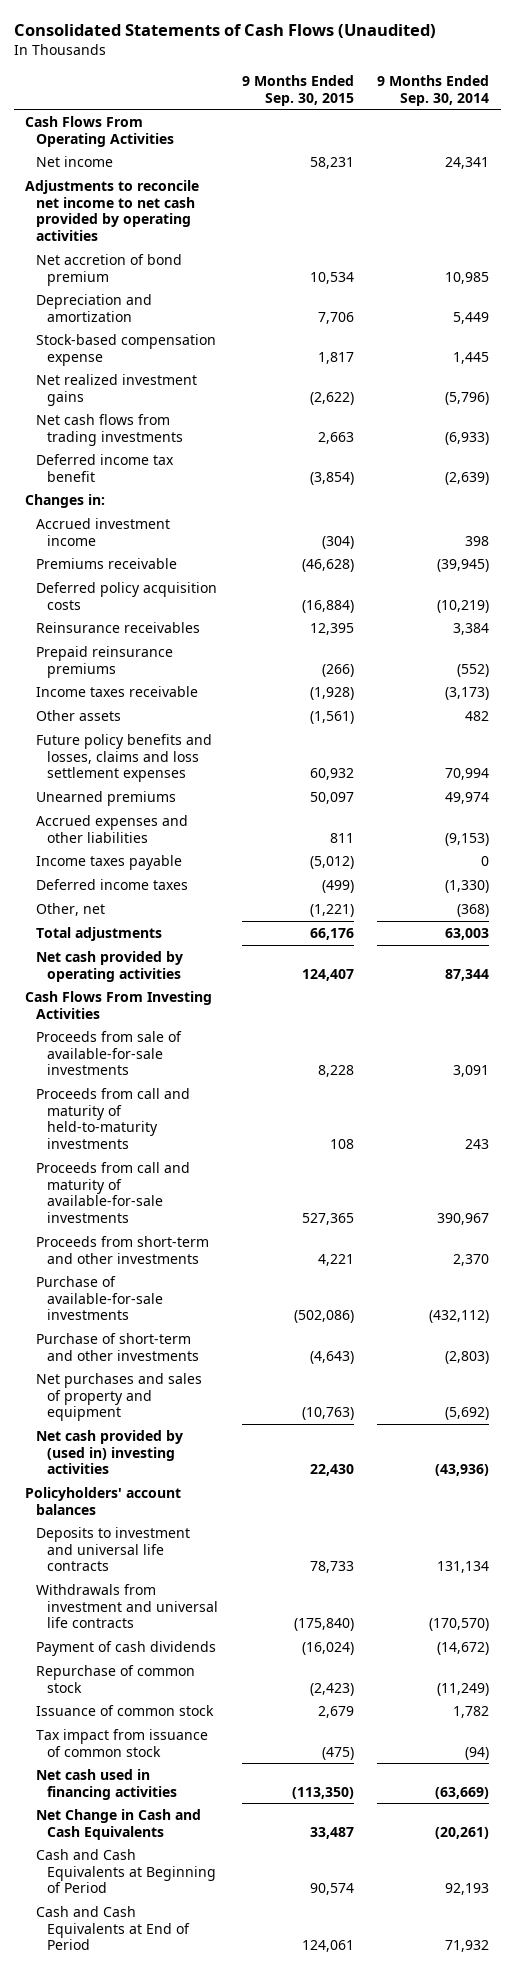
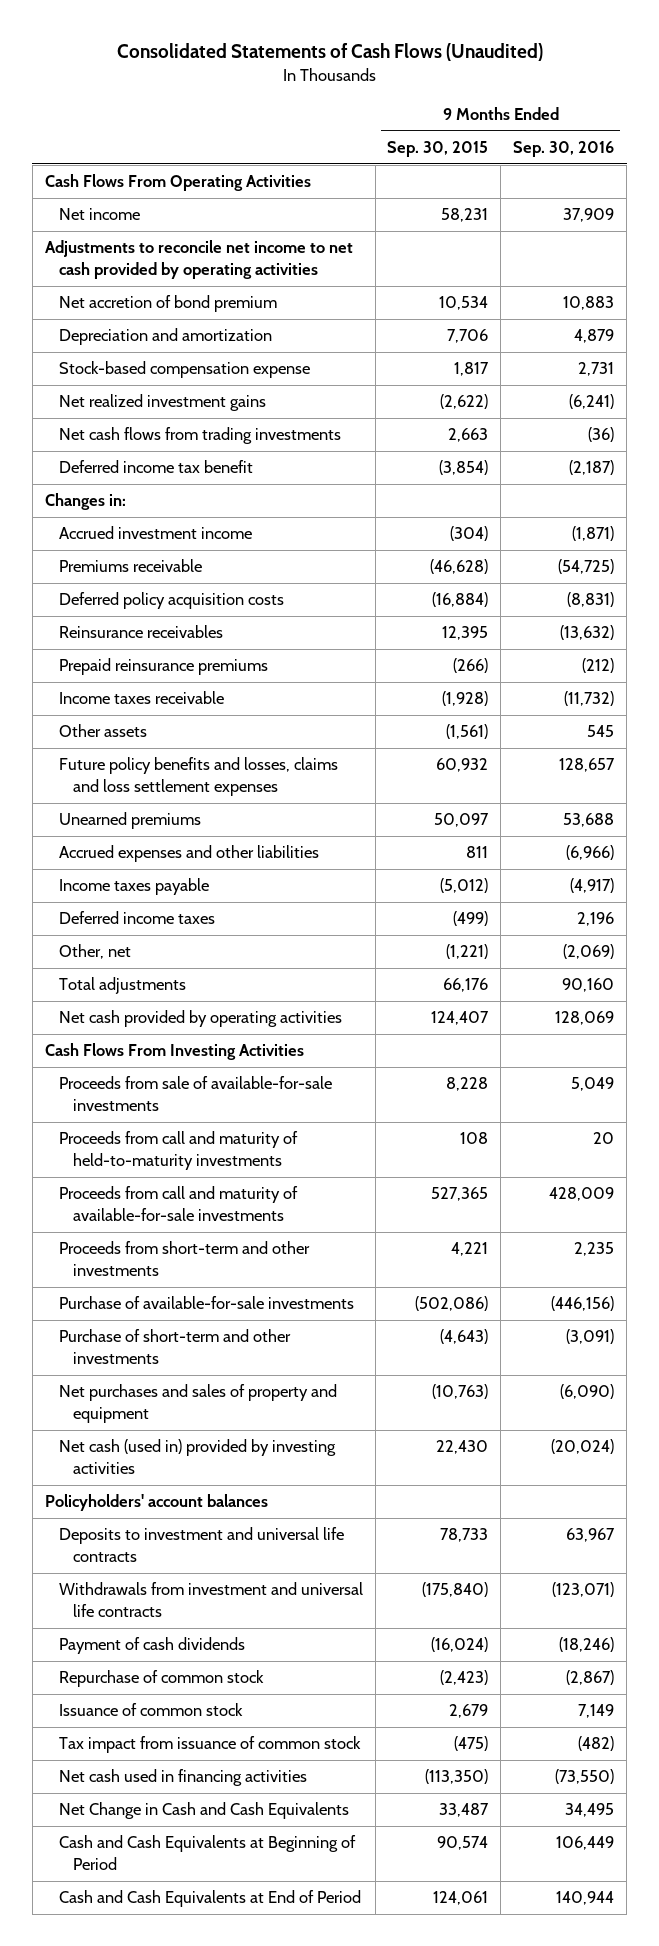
- | 9 Months Ended Sep. 30, 2015 | 9 Months Ended Sep. 30, 2014
+ | 9 Months Ended Sep. 30, 2015 | 9 Months Ended Sep. 30, 2016
- Net cash provided by (used in) investing activities | 22,430 | (43,936)
+ Net cash (used in) provided by investing activities | 22,430 | (20,024)

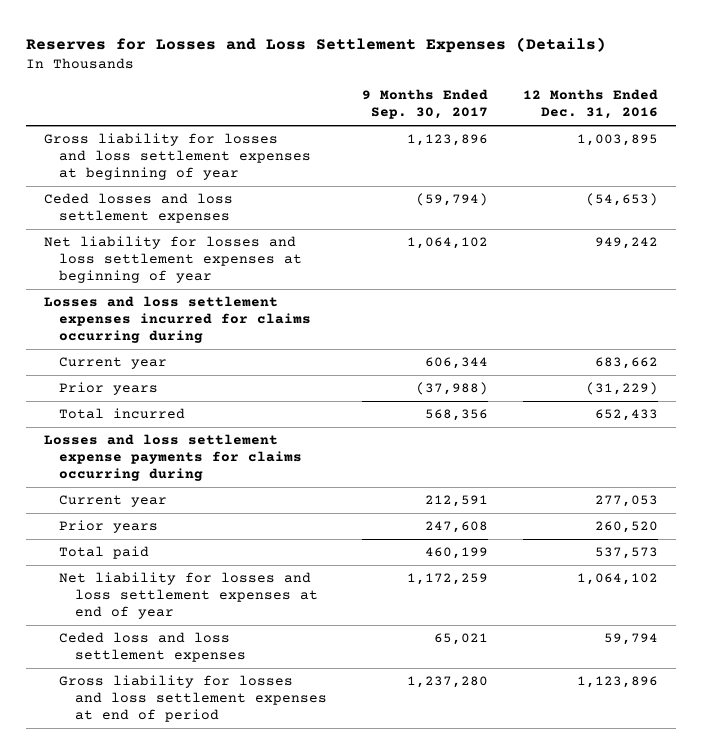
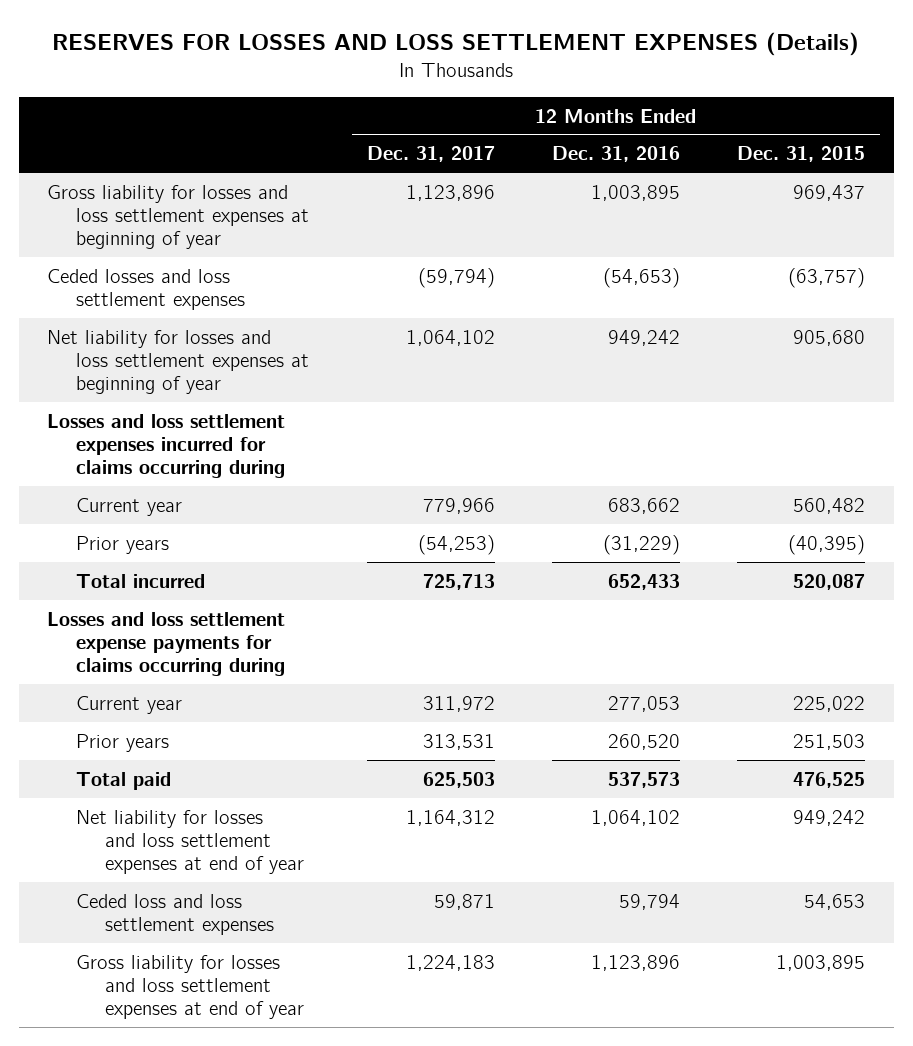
- Reserves for Losses and Loss Settlement Expenses (Details)
+ RESERVES FOR LOSSES AND LOSS SETTLEMENT EXPENSES (Details)
- | 9 Months Ended Sep. 30, 2017 | 12 Months Ended Dec. 31, 2016
+ | 12 Months Ended Dec. 31, 2017 | 12 Months Ended Dec. 31, 2016 | 12 Months Ended Dec. 31, 2015
- Gross liability for losses and loss settlement expenses at end of period | 1,237,280 | 1,123,896
+ Gross liability for losses and loss settlement expenses at end of year | 1,224,183 | 1,123,896 | 1,003,895

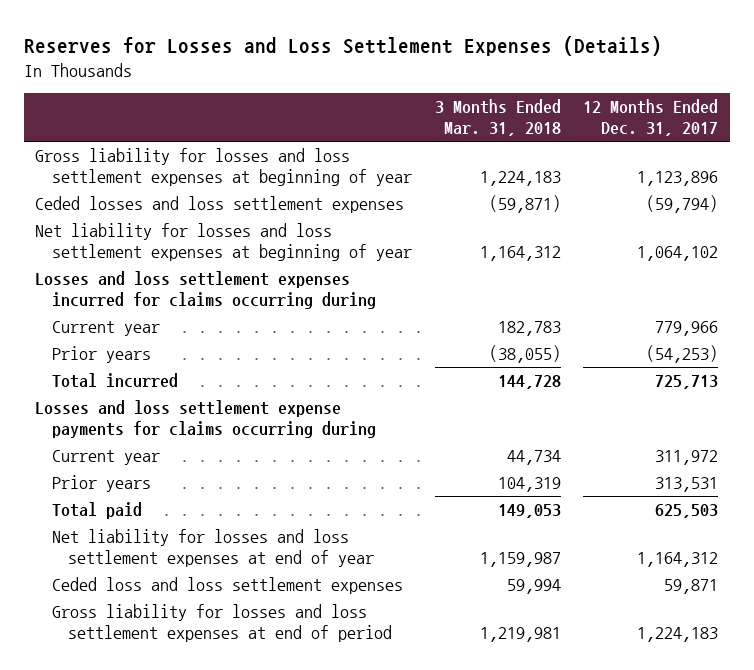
- RESERVES FOR LOSSES AND LOSS SETTLEMENT EXPENSES (Details)
+ Reserves for Losses and Loss Settlement Expenses (Details)
- | 12 Months Ended Dec. 31, 2017 | 12 Months Ended Dec. 31, 2016 | 12 Months Ended Dec. 31, 2015
+ | 3 Months Ended Mar. 31, 2018 | 12 Months Ended Dec. 31, 2017
- Gross liability for losses and loss settlement expenses at end of year | 1,224,183 | 1,123,896 | 1,003,895
+ Gross liability for losses and loss settlement expenses at end of period | 1,219,981 | 1,224,183

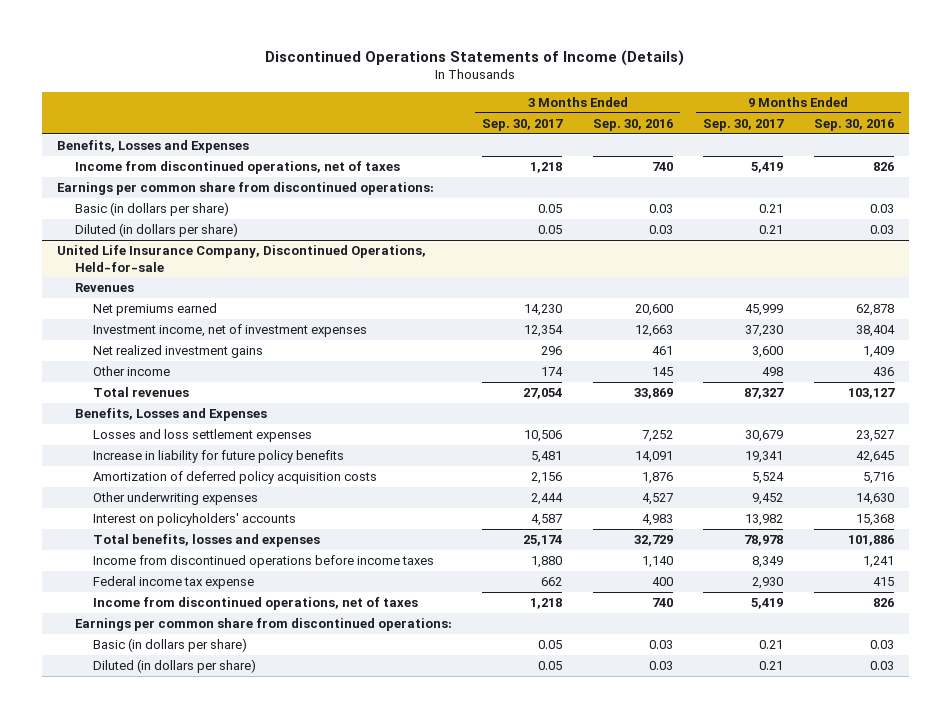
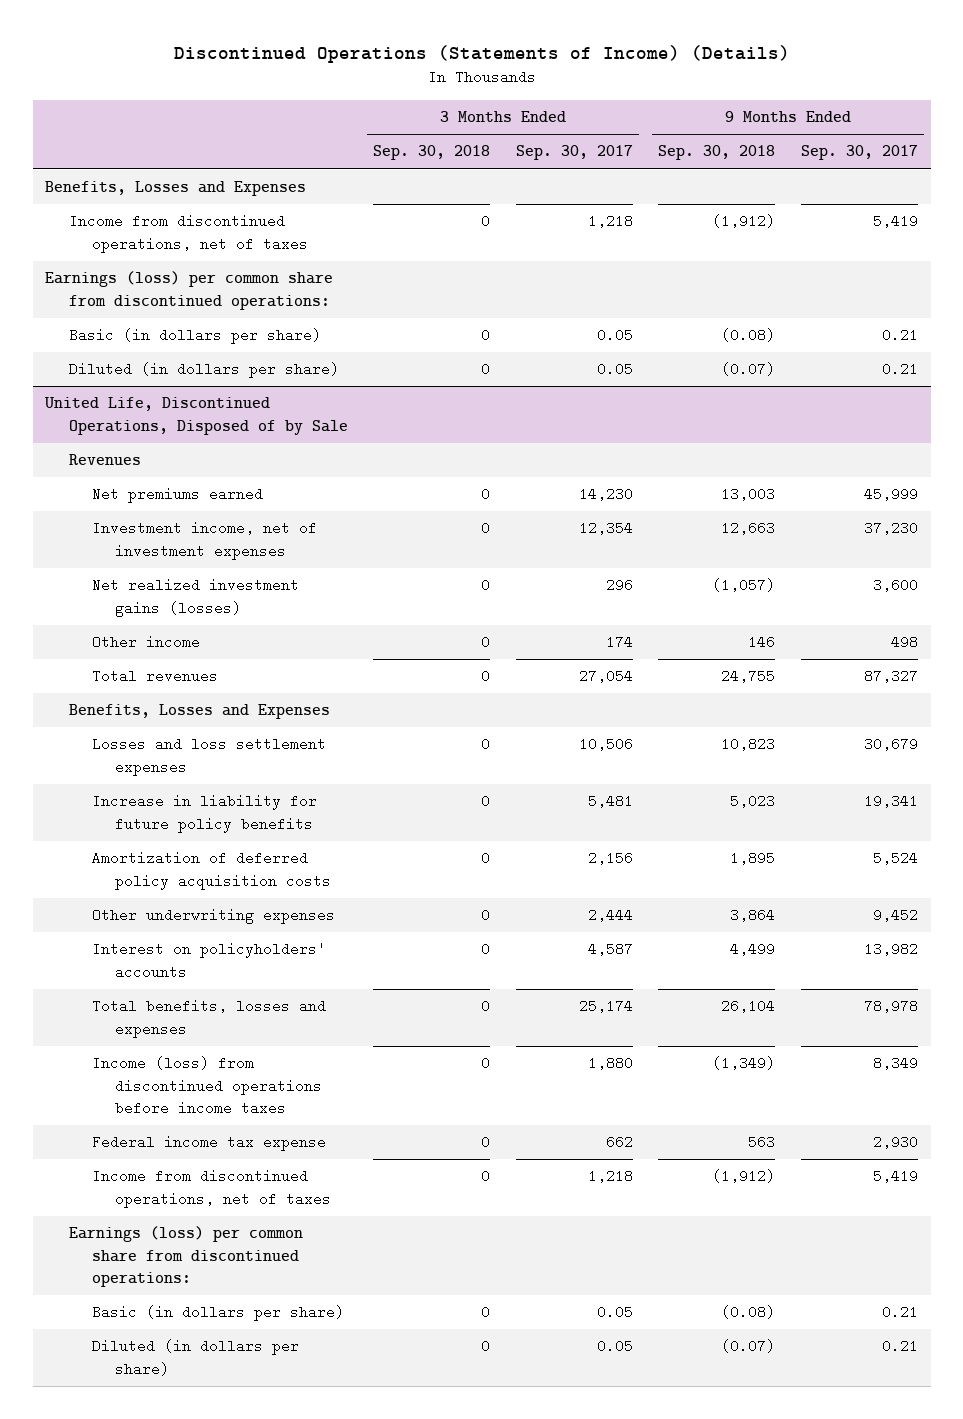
- Discontinued Operations Statements of Income (Details)
+ Discontinued Operations (Statements of Income) (Details)
- | 3 Months Ended Sep. 30, 2017 | 3 Months Ended Sep. 30, 2016 | 9 Months Ended Sep. 30, 2017 | 9 Months Ended Sep. 30, 2016
+ | 3 Months Ended Sep. 30, 2018 | 3 Months Ended Sep. 30, 2017 | 9 Months Ended Sep. 30, 2018 | 9 Months Ended Sep. 30, 2017
- Earnings per common share from discontinued operations:
+ Earnings (loss) per common share from discontinued operations:
- United Life Insurance Company, Discontinued Operations, Held-for-sale
+ United Life, Discontinued Operations, Disposed of by Sale
- Net realized investment gains | 296 | 461 | 3,600 | 1,409
+ Net realized investment gains (losses) | 0 | 296 | (1,057) | 3,600
- Income from discontinued operations before income taxes | 1,880 | 1,140 | 8,349 | 1,241
+ Income (loss) from discontinued operations before income taxes | 0 | 1,880 | (1,349) | 8,349
- Earnings per common share from discontinued operations:
+ Earnings (loss) per common share from discontinued operations:

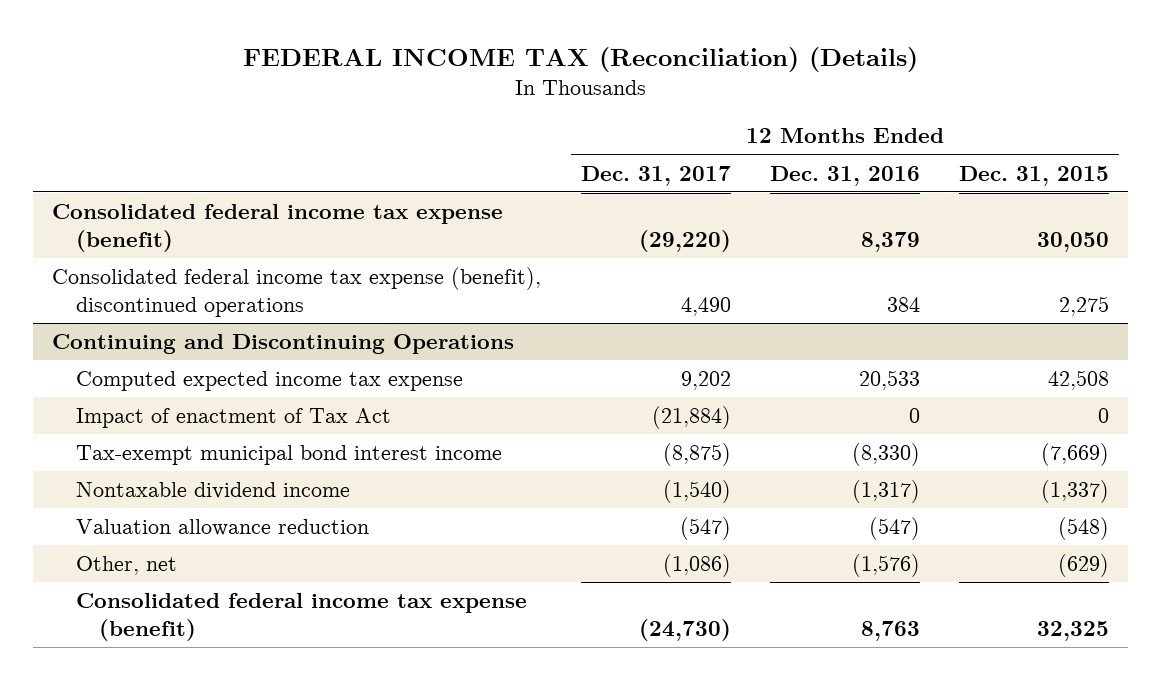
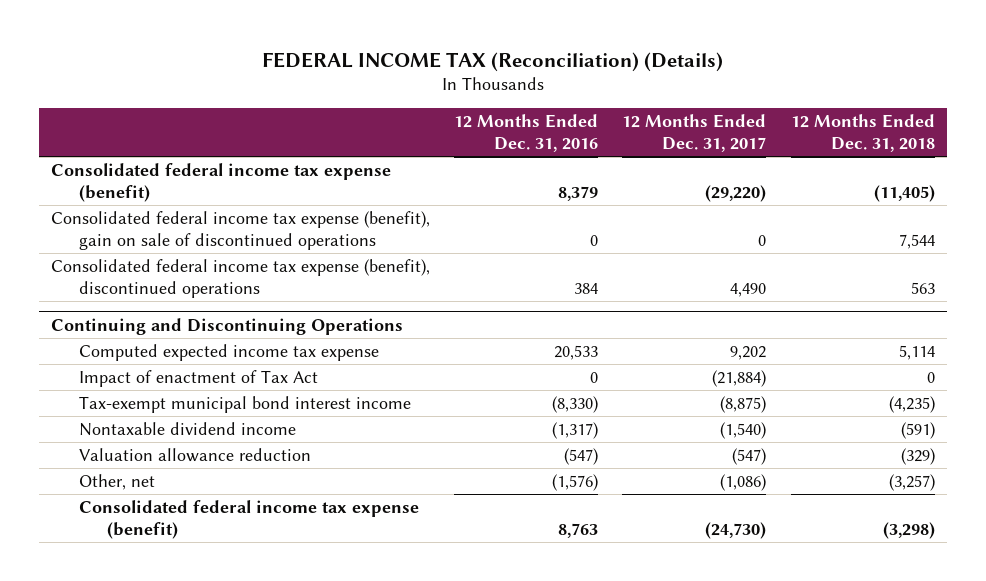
- | 12 Months Ended Dec. 31, 2017 | 12 Months Ended Dec. 31, 2016 | 12 Months Ended Dec. 31, 2015
+ | 12 Months Ended Dec. 31, 2016 | 12 Months Ended Dec. 31, 2017 | 12 Months Ended Dec. 31, 2018
+ Consolidated federal income tax expense (benefit), gain on sale of discontinued operations | 0 | 0 | 7,544

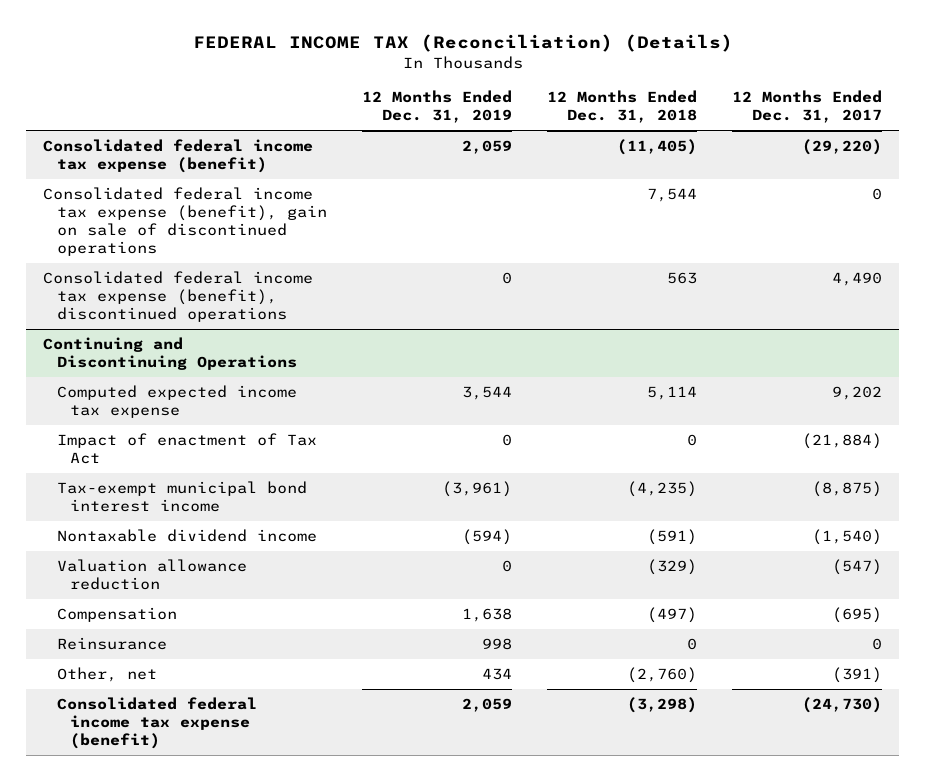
- | 12 Months Ended Dec. 31, 2016 | 12 Months Ended Dec. 31, 2017 | 12 Months Ended Dec. 31, 2018
+ | 12 Months Ended Dec. 31, 2019 | 12 Months Ended Dec. 31, 2018 | 12 Months Ended Dec. 31, 2017
@ Continuing and Discontinuing Operations
- Other, net | (1,576) | (1,086) | (3,257)
+ Compensation | 1,638 | (497) | (695)
+ Reinsurance | 998 | 0 | 0
+ Other, net | 434 | (2,760) | (391)

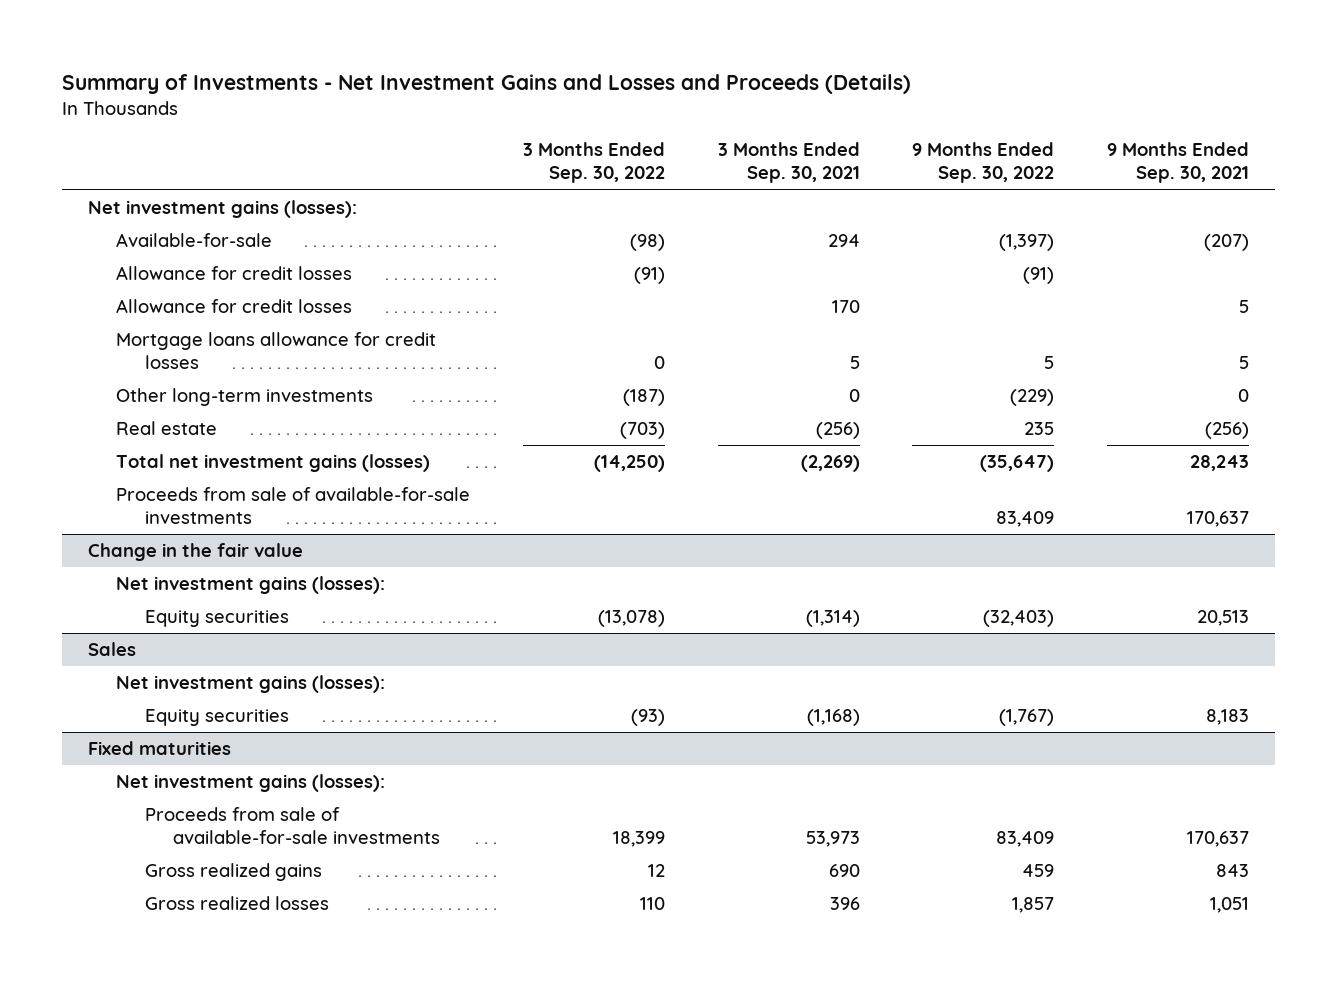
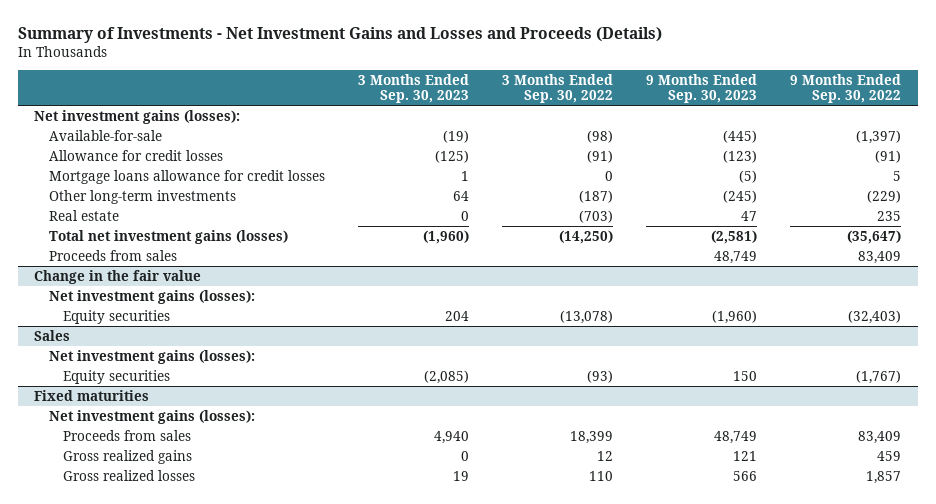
- | 3 Months Ended Sep. 30, 2022 | 3 Months Ended Sep. 30, 2021 | 9 Months Ended Sep. 30, 2022 | 9 Months Ended Sep. 30, 2021
+ | 3 Months Ended Sep. 30, 2023 | 3 Months Ended Sep. 30, 2022 | 9 Months Ended Sep. 30, 2023 | 9 Months Ended Sep. 30, 2022
- Allowance for credit losses | | 170 | | 5
- Proceeds from sale of available-for-sale investments | | | 83,409 | 170,637
+ Proceeds from sales | | | 48,749 | 83,409
@ Fixed maturities
- Proceeds from sale of available-for-sale investments | 18,399 | 53,973 | 83,409 | 170,637
+ Proceeds from sales | 4,940 | 18,399 | 48,749 | 83,409

